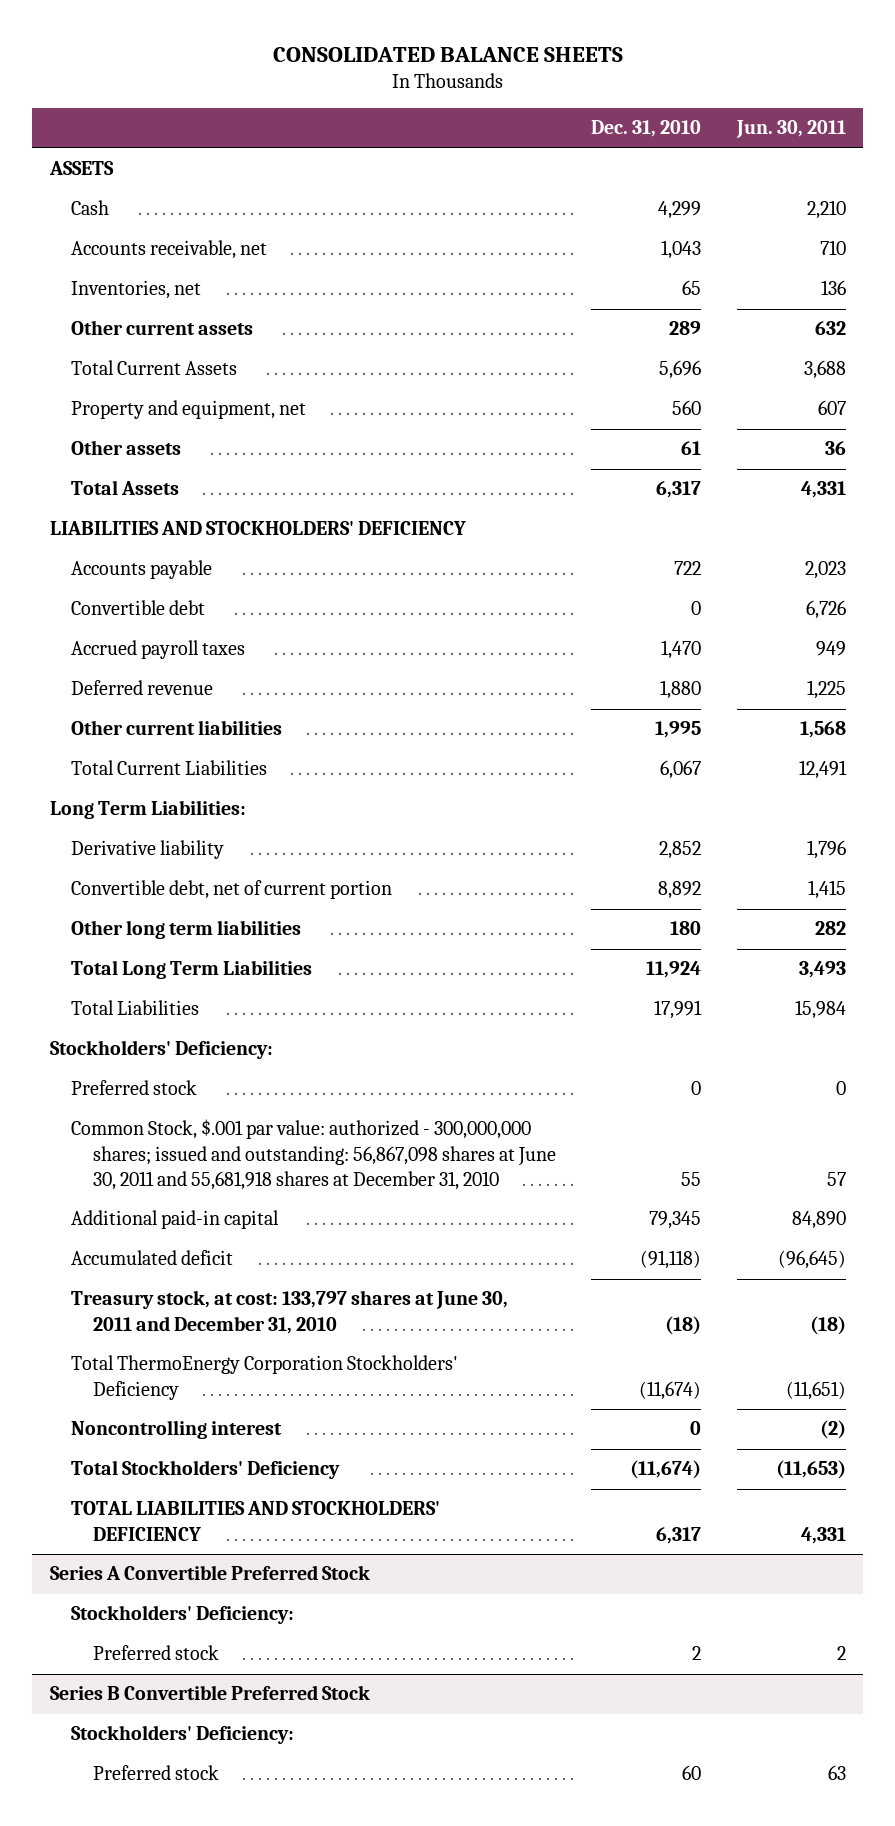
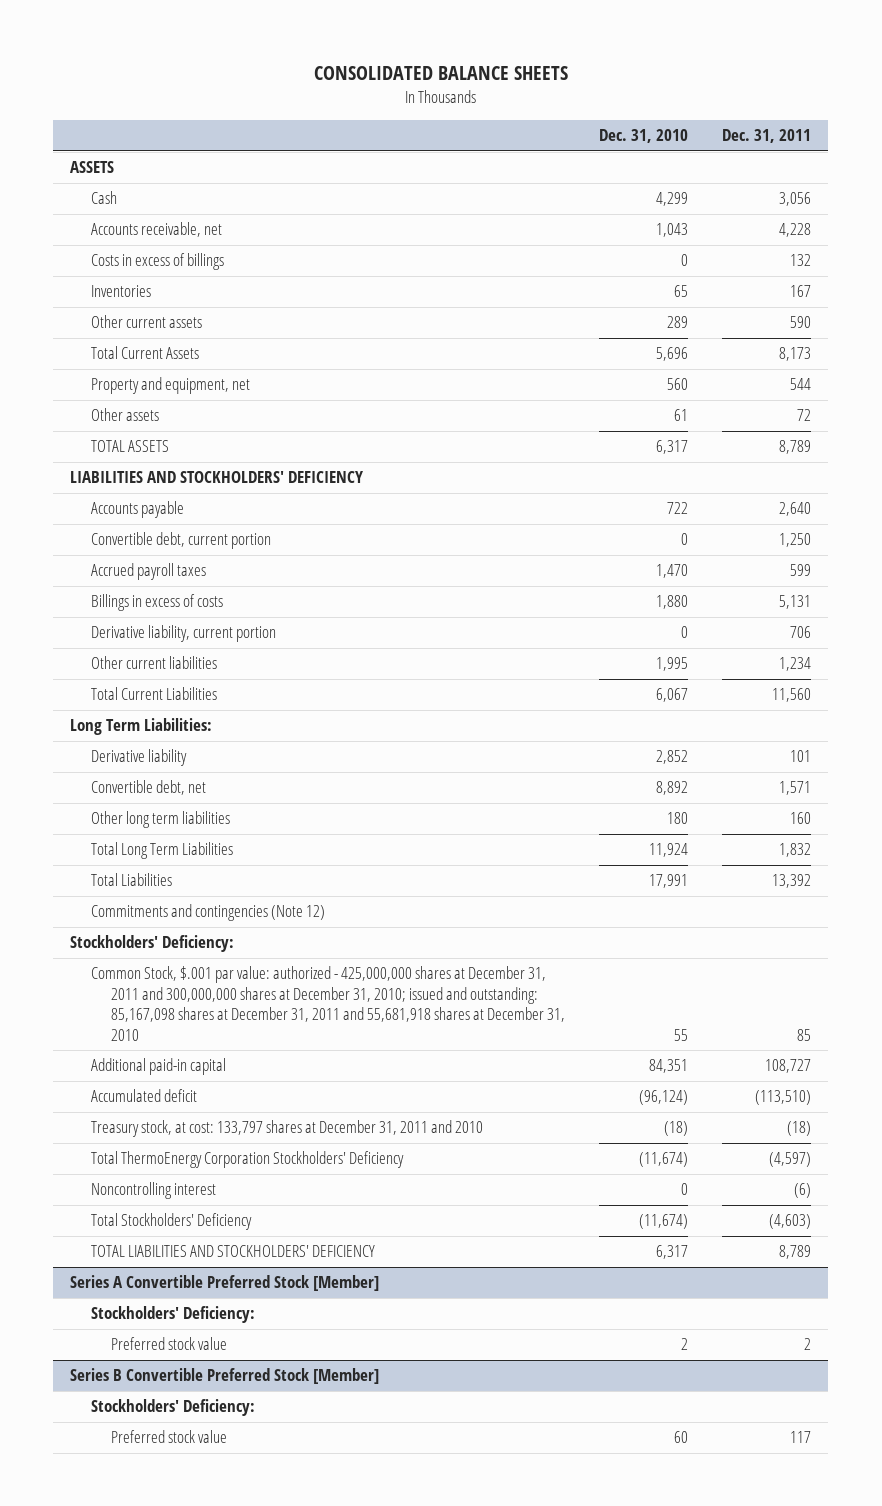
- | Dec. 31, 2010 | Jun. 30, 2011
+ | Dec. 31, 2010 | Dec. 31, 2011
- Inventories, net | 65 | 136
+ Costs in excess of billings | 0 | 132
+ Inventories | 65 | 167
- Total Assets | 6,317 | 4,331
+ TOTAL ASSETS | 6,317 | 8,789
- Convertible debt | 0 | 6,726
+ Convertible debt, current portion | 0 | 1,250
- Deferred revenue | 1,880 | 1,225
+ Billings in excess of costs | 1,880 | 5,131
+ Derivative liability, current portion | 0 | 706
- Convertible debt, net of current portion | 8,892 | 1,415
+ Convertible debt, net | 8,892 | 1,571
+ Commitments and contingencies (Note 12)
- Preferred stock | 0 | 0
- Common Stock, $.001 par value: authorized - 300,000,000 shares; issued and outstanding: 56,867,098 shares at June 30, 2011 and 55,681,918 shares at December 31, 2010 | 55 | 57
- Additional paid-in capital | 79,345 | 84,890
- Accumulated deficit | (91,118) | (96,645)
- Treasury stock, at cost: 133,797 shares at June 30, 2011 and December 31, 2010 | (18) | (18)
+ Common Stock, $.001 par value: authorized - 425,000,000 shares at December 31, 2011 and 300,000,000 shares at December 31, 2010; issued and outstanding: 85,167,098 shares at December 31, 2011 and 55,681,918 shares at December 31, 2010 | 55 | 85
+ Additional paid-in capital | 84,351 | 108,727
+ Accumulated deficit | (96,124) | (113,510)
+ Treasury stock, at cost: 133,797 shares at December 31, 2011 and 2010 | (18) | (18)
- Series A Convertible Preferred Stock
+ Series A Convertible Preferred Stock [Member]
- Preferred stock | 2 | 2
- Series B Convertible Preferred Stock
+ Preferred stock value | 2 | 2
+ Series B Convertible Preferred Stock [Member]
- Preferred stock | 60 | 63
+ Preferred stock value | 60 | 117

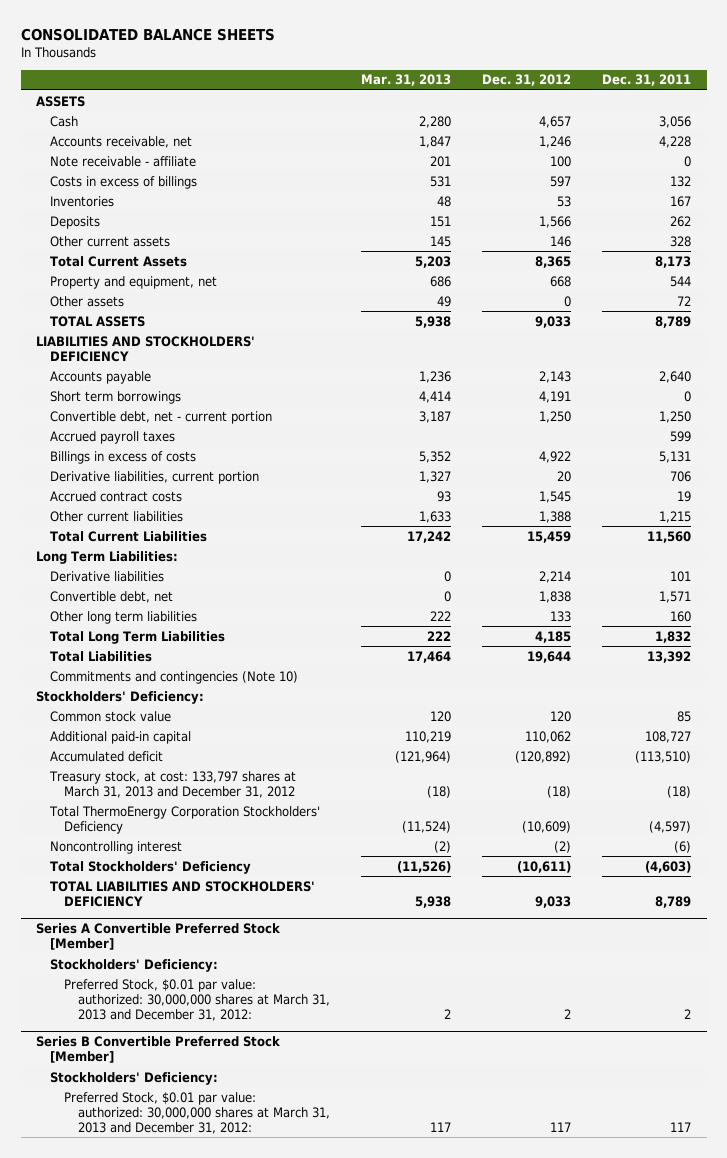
- | Dec. 31, 2010 | Dec. 31, 2011
+ | Mar. 31, 2013 | Dec. 31, 2012 | Dec. 31, 2011
+ Note receivable - affiliate | 201 | 100 | 0
- Other current assets | 289 | 590
+ Deposits | 151 | 1,566 | 262
+ Other current assets | 145 | 146 | 328
- Convertible debt, current portion | 0 | 1,250
+ Short term borrowings | 4,414 | 4,191 | 0
+ Convertible debt, net - current portion | 3,187 | 1,250 | 1,250
- Derivative liability, current portion | 0 | 706
- Other current liabilities | 1,995 | 1,234
+ Derivative liabilities, current portion | 1,327 | 20 | 706
+ Accrued contract costs | 93 | 1,545 | 19
+ Other current liabilities | 1,633 | 1,388 | 1,215
- Derivative liability | 2,852 | 101
+ Derivative liabilities | 0 | 2,214 | 101
- Commitments and contingencies (Note 12)
+ Commitments and contingencies (Note 10)
- Common Stock, $.001 par value: authorized - 425,000,000 shares at December 31, 2011 and 300,000,000 shares at December 31, 2010; issued and outstanding: 85,167,098 shares at December 31, 2011 and 55,681,918 shares at December 31, 2010 | 55 | 85
+ Common stock value | 120 | 120 | 85
- Treasury stock, at cost: 133,797 shares at December 31, 2011 and 2010 | (18) | (18)
+ Treasury stock, at cost: 133,797 shares at March 31, 2013 and December 31, 2012 | (18) | (18) | (18)
@ Series A Convertible Preferred Stock [Member]
- Preferred stock value | 2 | 2
+ Preferred Stock, $0.01 par value: authorized: 30,000,000 shares at March 31, 2013 and December 31, 2012: | 2 | 2 | 2
@ Series B Convertible Preferred Stock [Member]
- Preferred stock value | 60 | 117
+ Preferred Stock, $0.01 par value: authorized: 30,000,000 shares at March 31, 2013 and December 31, 2012: | 117 | 117 | 117

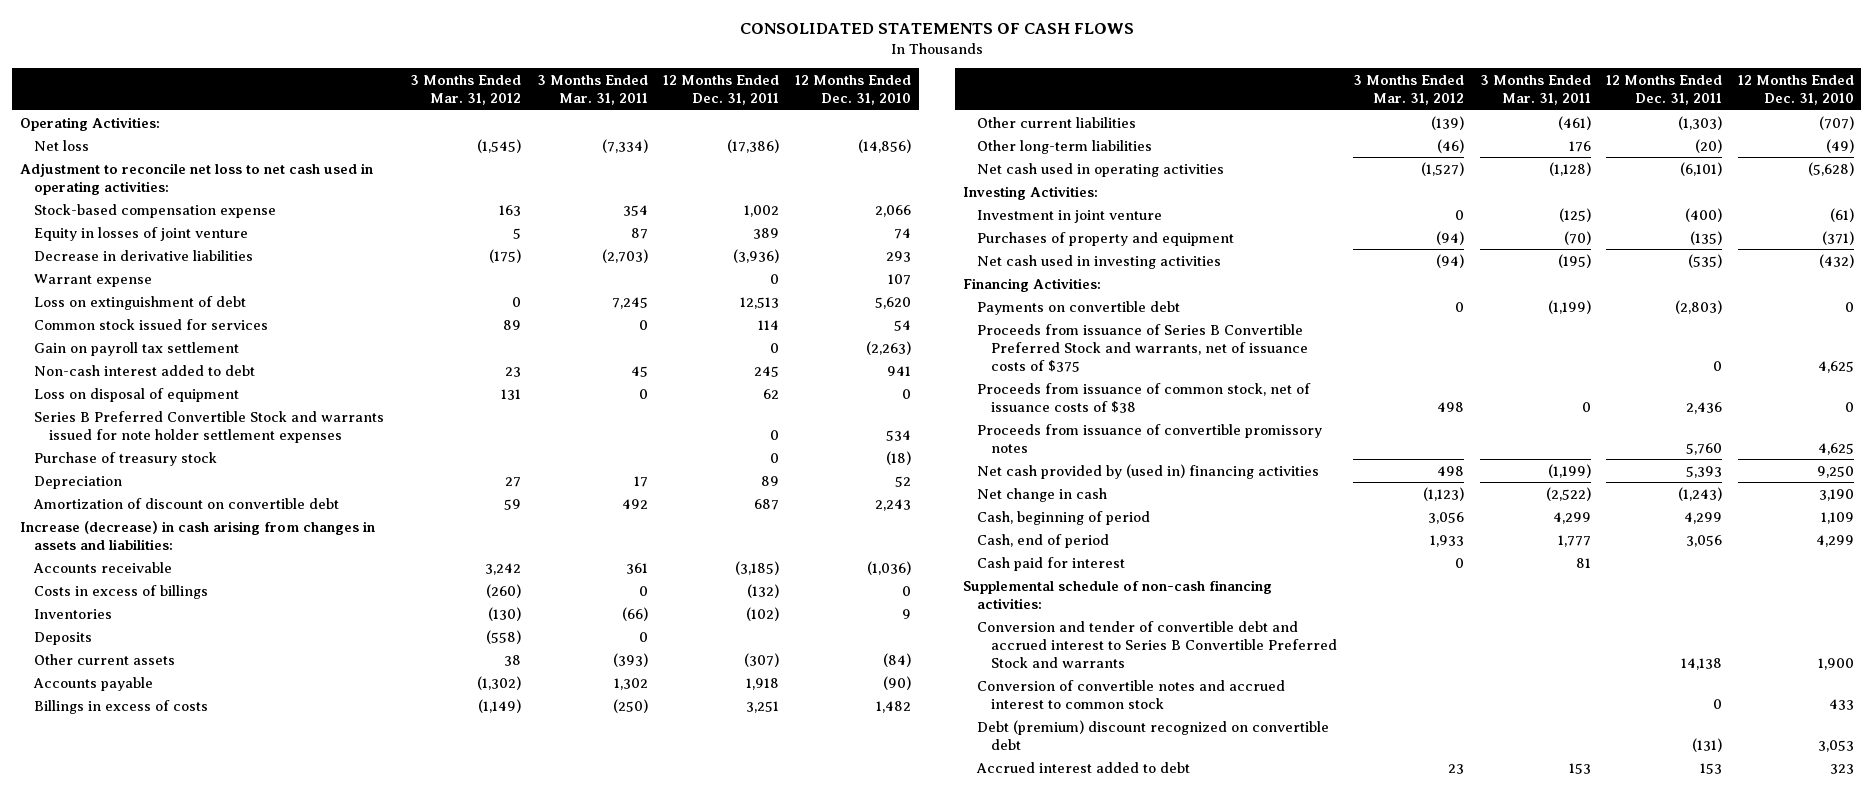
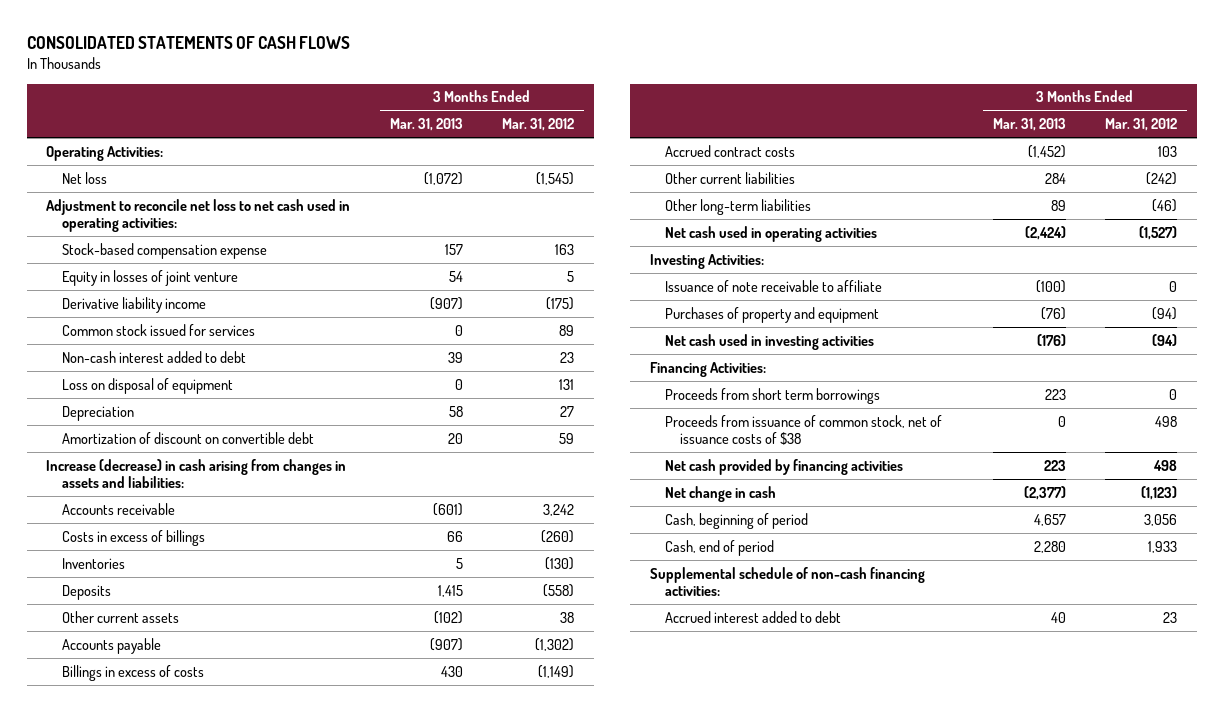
- | 3 Months Ended Mar. 31, 2012 | 3 Months Ended Mar. 31, 2011 | 12 Months Ended Dec. 31, 2011 | 12 Months Ended Dec. 31, 2010
+ | 3 Months Ended Mar. 31, 2013 | 3 Months Ended Mar. 31, 2012
- Decrease in derivative liabilities | (175) | (2,703) | (3,936) | 293
- Warrant expense | | | 0 | 107
- Loss on extinguishment of debt | 0 | 7,245 | 12,513 | 5,620
+ Derivative liability income | (907) | (175)
- Gain on payroll tax settlement | | | 0 | (2,263)
- Series B Preferred Convertible Stock and warrants issued for note holder settlement expenses | | | 0 | 534
- Purchase of treasury stock | | | 0 | (18)
- Other current liabilities | (139) | (461) | (1,303) | (707)
+ Accrued contract costs | (1,452) | 103
+ Other current liabilities | 284 | (242)
- Investment in joint venture | 0 | (125) | (400) | (61)
+ Issuance of note receivable to affiliate | (100) | 0
- Payments on convertible debt | 0 | (1,199) | (2,803) | 0
- Proceeds from issuance of Series B Convertible Preferred Stock and warrants, net of issuance costs of $375 | | | 0 | 4,625
+ Proceeds from short term borrowings | 223 | 0
- Proceeds from issuance of convertible promissory notes | | | 5,760 | 4,625
- Net cash provided by (used in) financing activities | 498 | (1,199) | 5,393 | 9,250
+ Net cash provided by financing activities | 223 | 498
- Cash paid for interest | 0 | 81 | |
- Conversion and tender of convertible debt and accrued interest to Series B Convertible Preferred Stock and warrants | | | 14,138 | 1,900
- Conversion of convertible notes and accrued interest to common stock | | | 0 | 433
- Debt (premium) discount recognized on convertible debt | | | (131) | 3,053

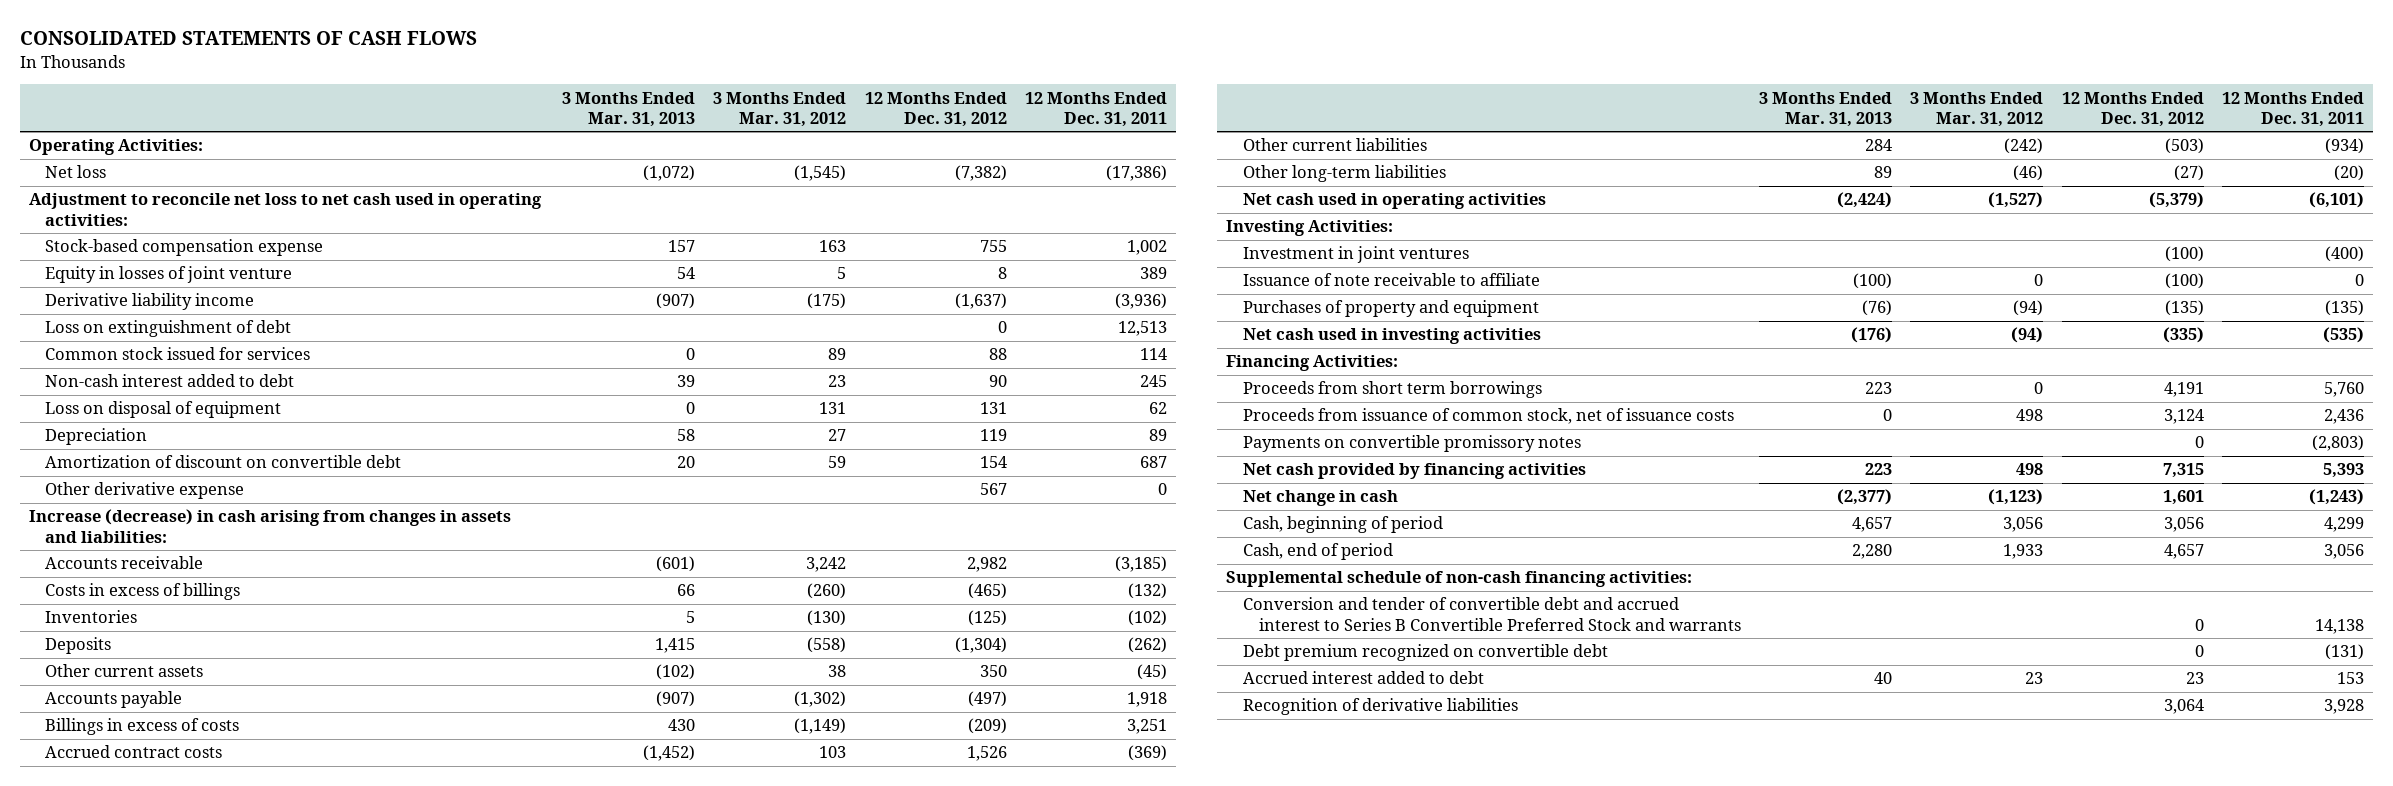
- | 3 Months Ended Mar. 31, 2013 | 3 Months Ended Mar. 31, 2012
+ | 3 Months Ended Mar. 31, 2013 | 3 Months Ended Mar. 31, 2012 | 12 Months Ended Dec. 31, 2012 | 12 Months Ended Dec. 31, 2011
+ Loss on extinguishment of debt | | | 0 | 12,513
+ Other derivative expense | | | 567 | 0
+ Investment in joint ventures | | | (100) | (400)
- Proceeds from issuance of common stock, net of issuance costs of $38 | 0 | 498
+ Proceeds from issuance of common stock, net of issuance costs | 0 | 498 | 3,124 | 2,436
+ Payments on convertible promissory notes | | | 0 | (2,803)
+ Conversion and tender of convertible debt and accrued interest to Series B Convertible Preferred Stock and warrants | | | 0 | 14,138
+ Debt premium recognized on convertible debt | | | 0 | (131)
+ Recognition of derivative liabilities | | | 3,064 | 3,928

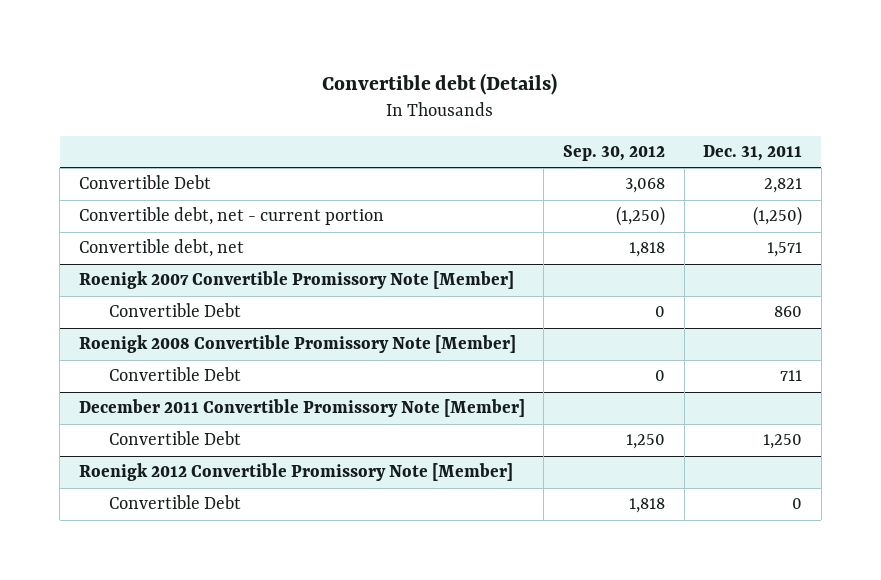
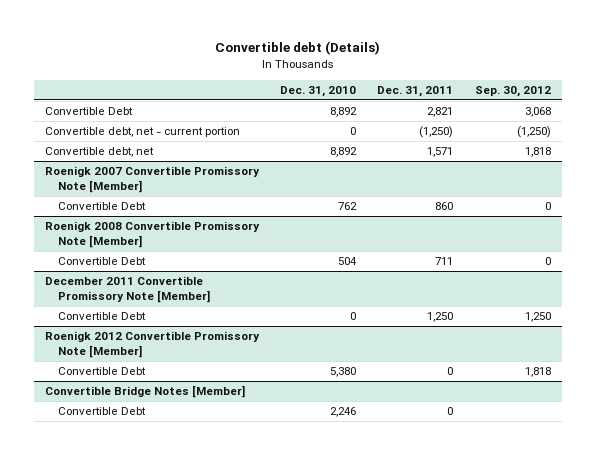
- | Sep. 30, 2012 | Dec. 31, 2011
+ | Dec. 31, 2010 | Dec. 31, 2011 | Sep. 30, 2012
+ Convertible Bridge Notes [Member]
+ Convertible Debt | 2,246 | 0 |

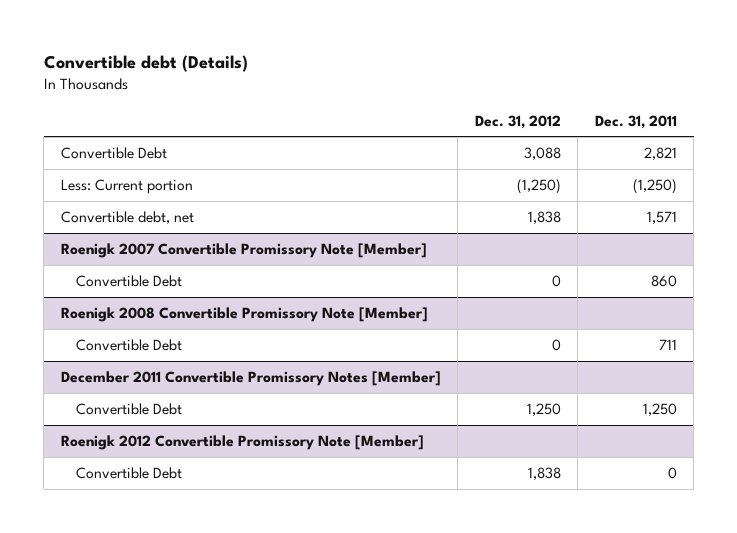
- | Dec. 31, 2010 | Dec. 31, 2011 | Sep. 30, 2012
+ | Dec. 31, 2012 | Dec. 31, 2011
- Convertible debt, net - current portion | 0 | (1,250) | (1,250)
+ Less: Current portion | (1,250) | (1,250)
- December 2011 Convertible Promissory Note [Member]
+ December 2011 Convertible Promissory Notes [Member]
- Convertible Bridge Notes [Member]
- Convertible Debt | 2,246 | 0 |

